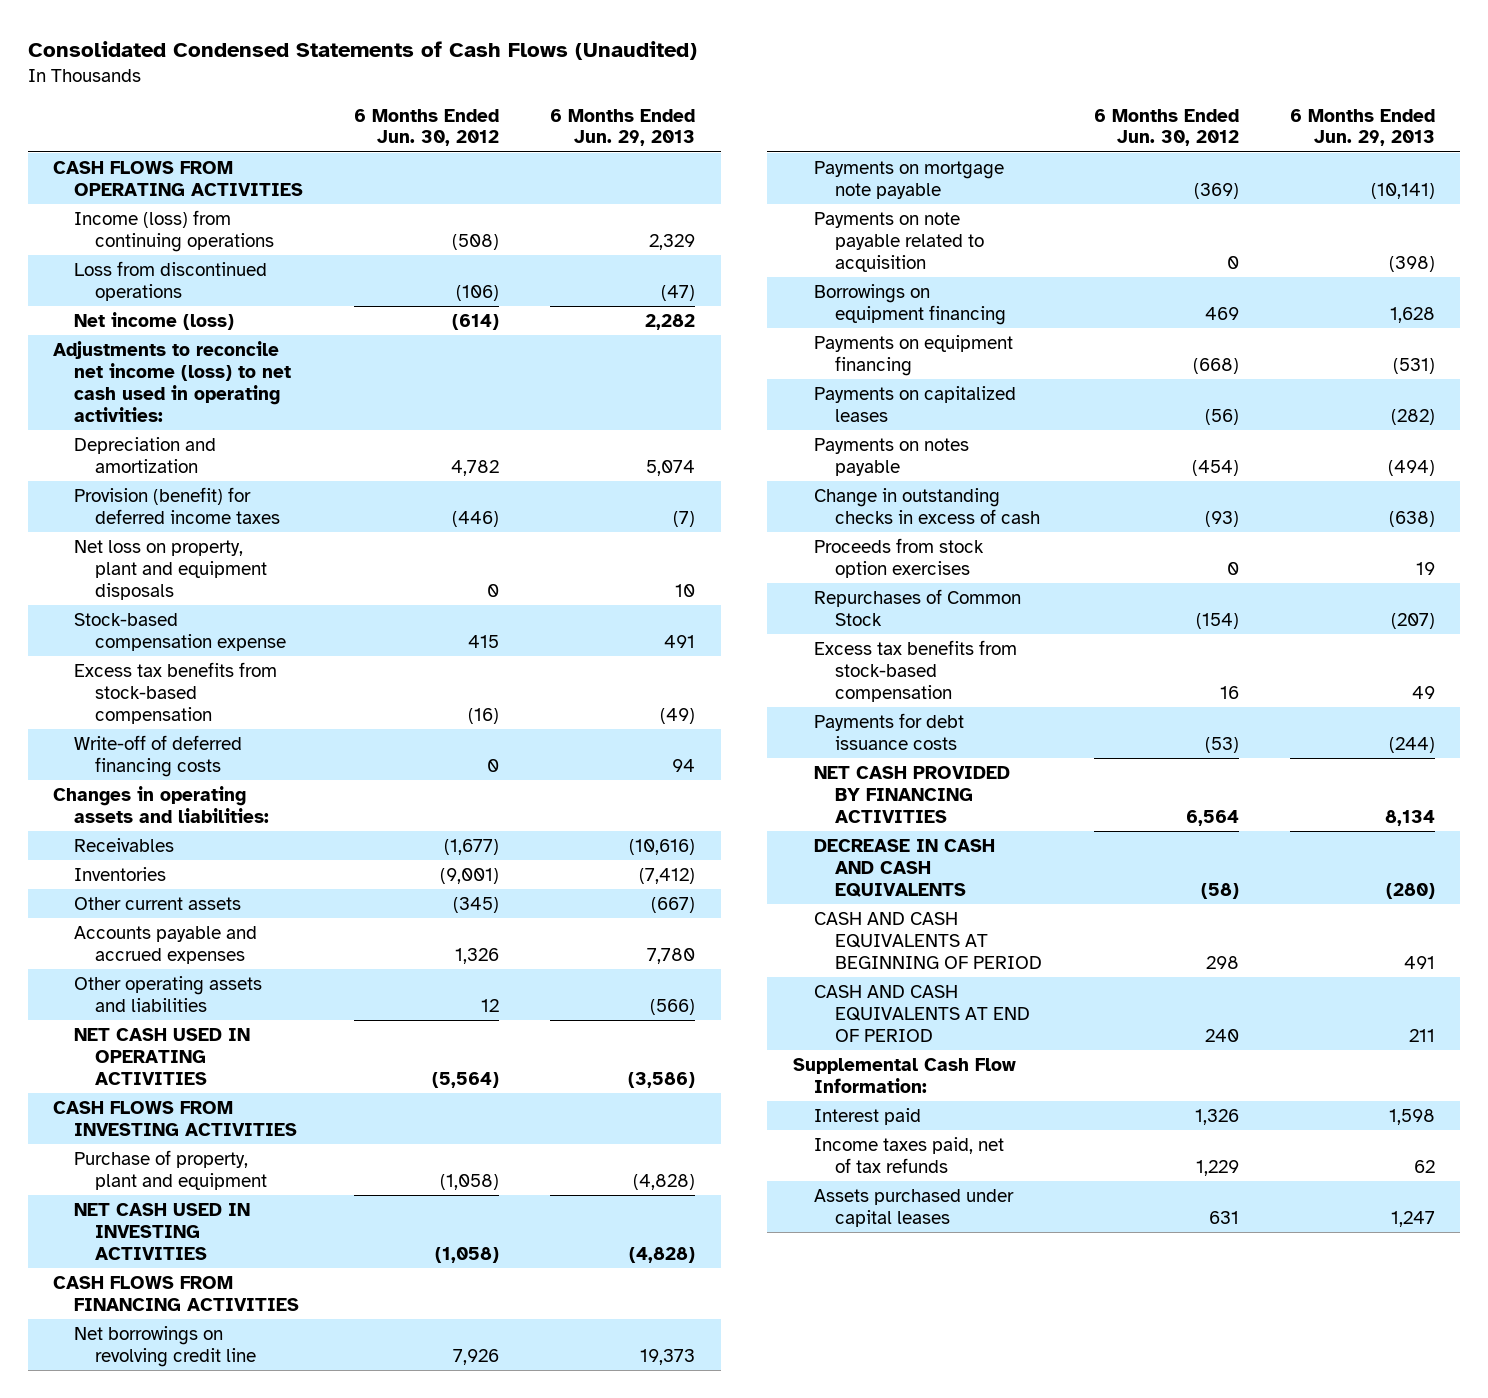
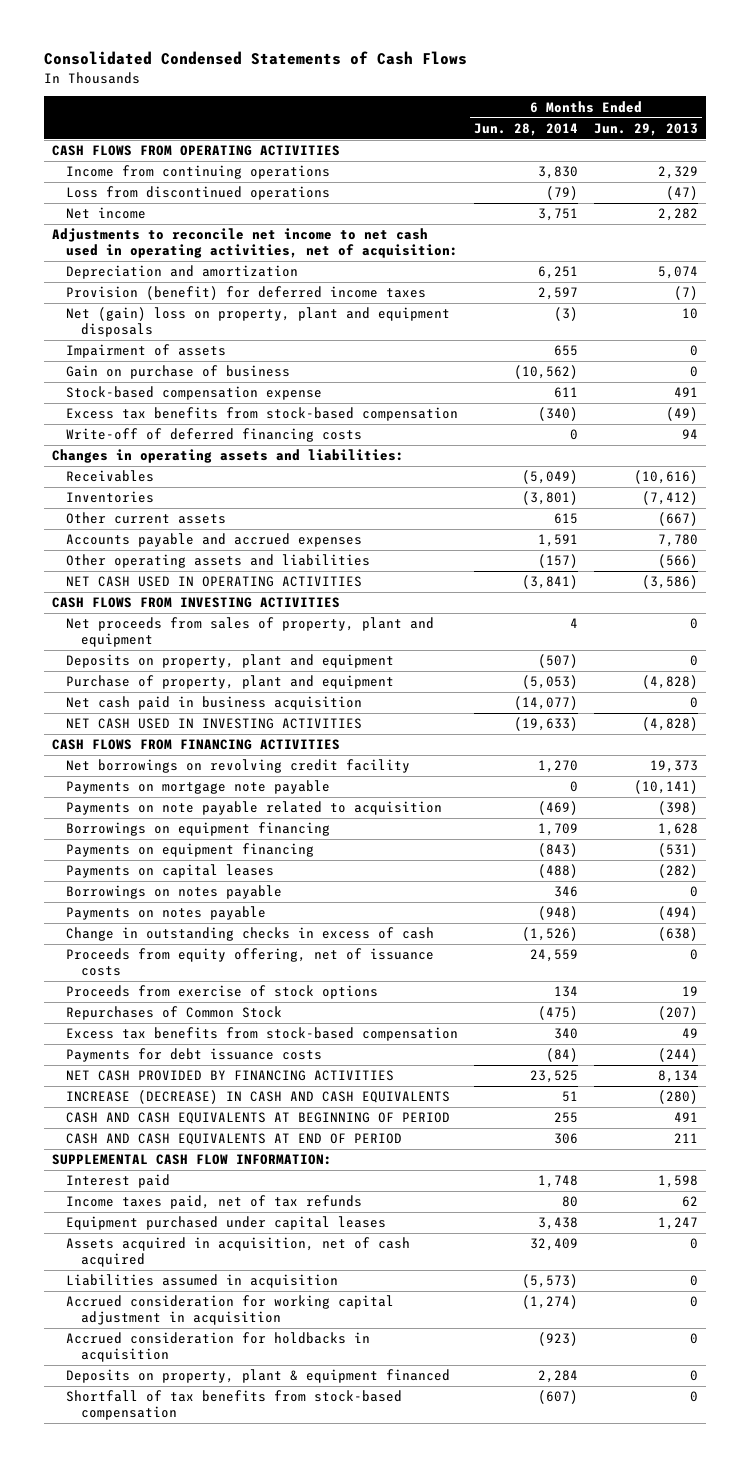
- Consolidated Condensed Statements of Cash Flows (Unaudited)
+ Consolidated Condensed Statements of Cash Flows
- | 6 Months Ended Jun. 30, 2012 | 6 Months Ended Jun. 29, 2013
+ | 6 Months Ended Jun. 28, 2014 | 6 Months Ended Jun. 29, 2013
- Income (loss) from continuing operations | (508) | 2,329
+ Income from continuing operations | 3,830 | 2,329
- Net income (loss) | (614) | 2,282
- Adjustments to reconcile net income (loss) to net cash used in operating activities:
+ Net income | 3,751 | 2,282
+ Adjustments to reconcile net income to net cash used in operating activities, net of acquisition:
- Net loss on property, plant and equipment disposals | 0 | 10
+ Net (gain) loss on property, plant and equipment disposals | (3) | 10
+ Impairment of assets | 655 | 0
+ Gain on purchase of business | (10,562) | 0
+ Net proceeds from sales of property, plant and equipment | 4 | 0
+ Deposits on property, plant and equipment | (507) | 0
+ Net cash paid in business acquisition | (14,077) | 0
- Net borrowings on revolving credit line | 7,926 | 19,373
+ Net borrowings on revolving credit facility | 1,270 | 19,373
- Payments on capitalized leases | (56) | (282)
+ Payments on capital leases | (488) | (282)
+ Borrowings on notes payable | 346 | 0
- Proceeds from stock option exercises | 0 | 19
+ Proceeds from equity offering, net of issuance costs | 24,559 | 0
+ Proceeds from exercise of stock options | 134 | 19
- DECREASE IN CASH AND CASH EQUIVALENTS | (58) | (280)
+ INCREASE (DECREASE) IN CASH AND CASH EQUIVALENTS | 51 | (280)
- Supplemental Cash Flow Information:
+ SUPPLEMENTAL CASH FLOW INFORMATION:
- Assets purchased under capital leases | 631 | 1,247
+ Equipment purchased under capital leases | 3,438 | 1,247
+ Assets acquired in acquisition, net of cash acquired | 32,409 | 0
+ Liabilities assumed in acquisition | (5,573) | 0
+ Accrued consideration for working capital adjustment in acquisition | (1,274) | 0
+ Accrued consideration for holdbacks in acquisition | (923) | 0
+ Deposits on property, plant & equipment financed | 2,284 | 0
+ Shortfall of tax benefits from stock-based compensation | (607) | 0

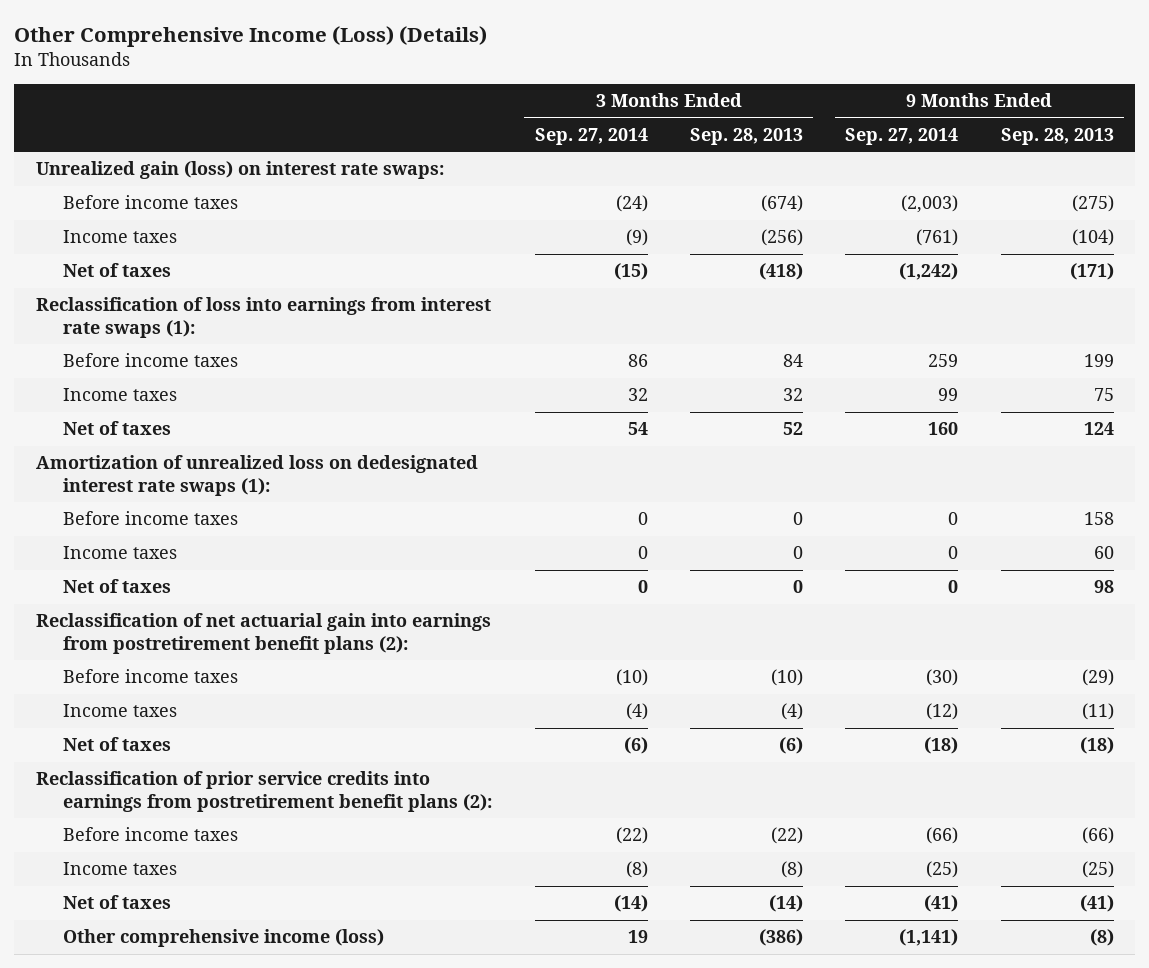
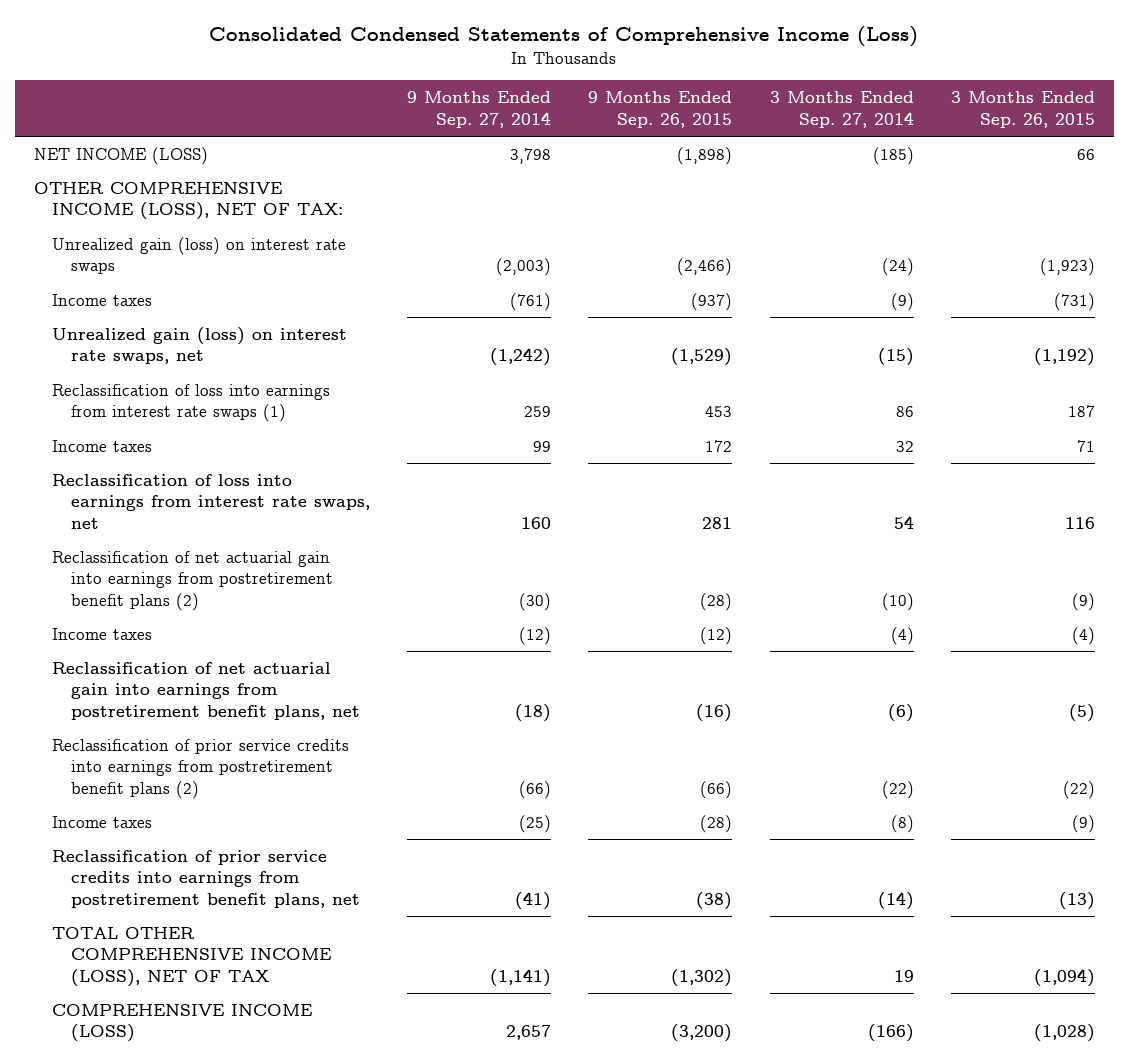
- Other Comprehensive Income (Loss) (Details)
+ Consolidated Condensed Statements of Comprehensive Income (Loss)
- | 3 Months Ended Sep. 27, 2014 | 3 Months Ended Sep. 28, 2013 | 9 Months Ended Sep. 27, 2014 | 9 Months Ended Sep. 28, 2013
+ | 9 Months Ended Sep. 27, 2014 | 9 Months Ended Sep. 26, 2015 | 3 Months Ended Sep. 27, 2014 | 3 Months Ended Sep. 26, 2015
- Unrealized gain (loss) on interest rate swaps:
- Before income taxes | (24) | (674) | (2,003) | (275)
+ NET INCOME (LOSS) | 3,798 | (1,898) | (185) | 66
+ OTHER COMPREHENSIVE INCOME (LOSS), NET OF TAX:
+ Unrealized gain (loss) on interest rate swaps | (2,003) | (2,466) | (24) | (1,923)
- Net of taxes | (15) | (418) | (1,242) | (171)
- Reclassification of loss into earnings from interest rate swaps (1):
- Before income taxes | 86 | 84 | 259 | 199
+ Unrealized gain (loss) on interest rate swaps, net | (1,242) | (1,529) | (15) | (1,192)
+ Reclassification of loss into earnings from interest rate swaps (1) | 259 | 453 | 86 | 187
- Net of taxes | 54 | 52 | 160 | 124
- Amortization of unrealized loss on dedesignated interest rate swaps (1):
- Before income taxes | 0 | 0 | 0 | 158
- Income taxes | 0 | 0 | 0 | 60
- Net of taxes | 0 | 0 | 0 | 98
- Reclassification of net actuarial gain into earnings from postretirement benefit plans (2):
- Before income taxes | (10) | (10) | (30) | (29)
+ Reclassification of loss into earnings from interest rate swaps, net | 160 | 281 | 54 | 116
+ Reclassification of net actuarial gain into earnings from postretirement benefit plans (2) | (30) | (28) | (10) | (9)
- Net of taxes | (6) | (6) | (18) | (18)
- Reclassification of prior service credits into earnings from postretirement benefit plans (2):
- Before income taxes | (22) | (22) | (66) | (66)
+ Reclassification of net actuarial gain into earnings from postretirement benefit plans, net | (18) | (16) | (6) | (5)
+ Reclassification of prior service credits into earnings from postretirement benefit plans (2) | (66) | (66) | (22) | (22)
- Net of taxes | (14) | (14) | (41) | (41)
- Other comprehensive income (loss) | 19 | (386) | (1,141) | (8)
+ Reclassification of prior service credits into earnings from postretirement benefit plans, net | (41) | (38) | (14) | (13)
+ TOTAL OTHER COMPREHENSIVE INCOME (LOSS), NET OF TAX | (1,141) | (1,302) | 19 | (1,094)
+ COMPREHENSIVE INCOME (LOSS) | 2,657 | (3,200) | (166) | (1,028)

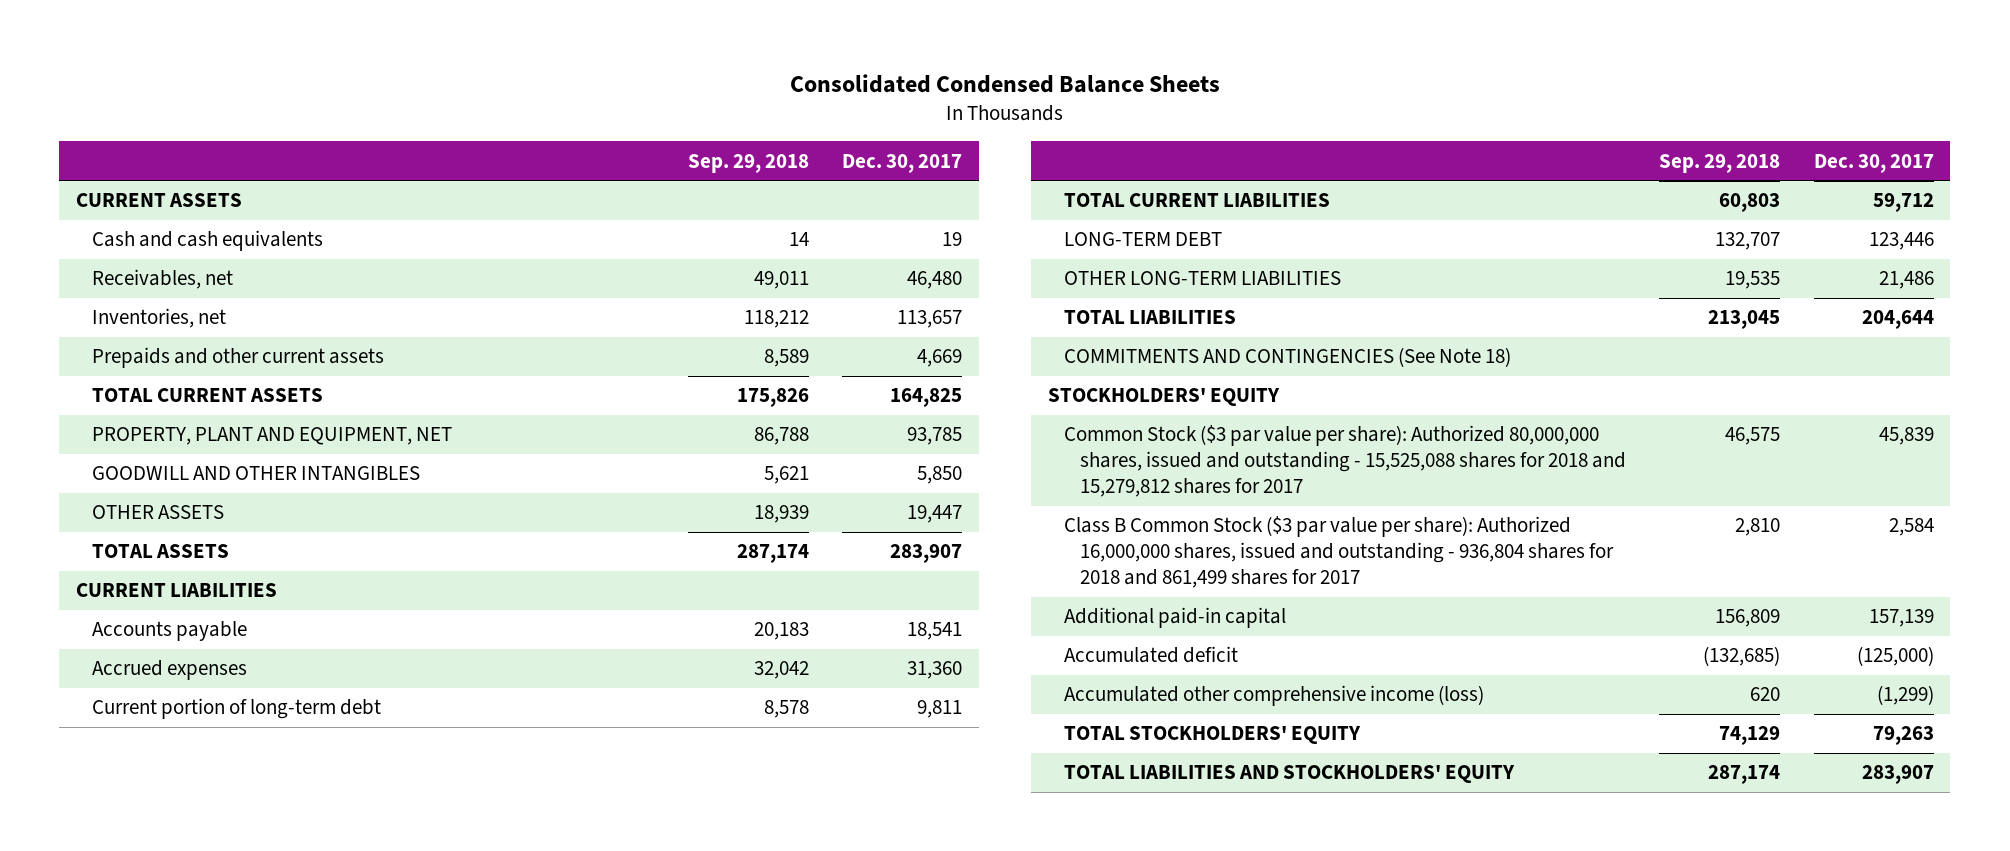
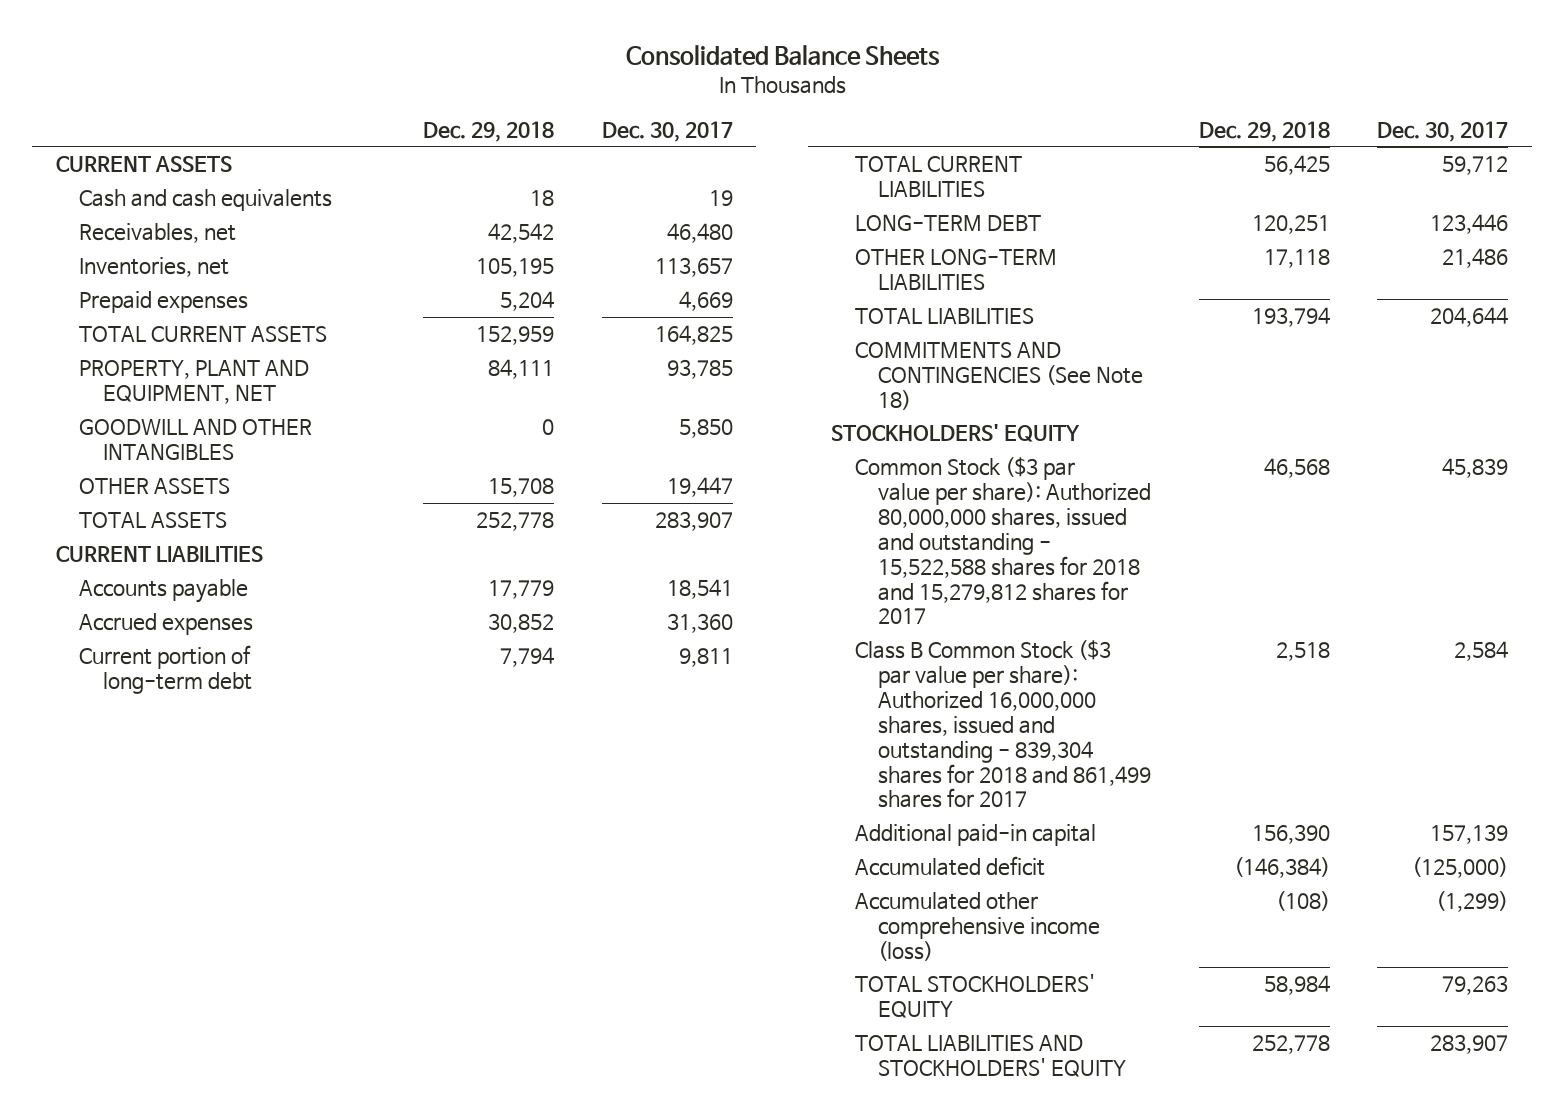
- Consolidated Condensed Balance Sheets
+ Consolidated Balance Sheets
- | Sep. 29, 2018 | Dec. 30, 2017
+ | Dec. 29, 2018 | Dec. 30, 2017
- Prepaids and other current assets | 8,589 | 4,669
+ Prepaid expenses | 5,204 | 4,669
- Common Stock ($3 par value per share): Authorized 80,000,000 shares, issued and outstanding - 15,525,088 shares for 2018 and 15,279,812 shares for 2017 | 46,575 | 45,839
- Class B Common Stock ($3 par value per share): Authorized 16,000,000 shares, issued and outstanding - 936,804 shares for 2018 and 861,499 shares for 2017 | 2,810 | 2,584
+ Common Stock ($3 par value per share): Authorized 80,000,000 shares, issued and outstanding - 15,522,588 shares for 2018 and 15,279,812 shares for 2017 | 46,568 | 45,839
+ Class B Common Stock ($3 par value per share): Authorized 16,000,000 shares, issued and outstanding - 839,304 shares for 2018 and 861,499 shares for 2017 | 2,518 | 2,584

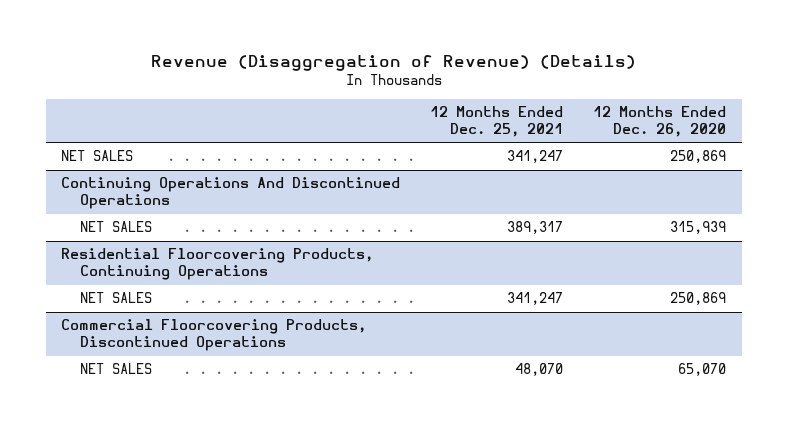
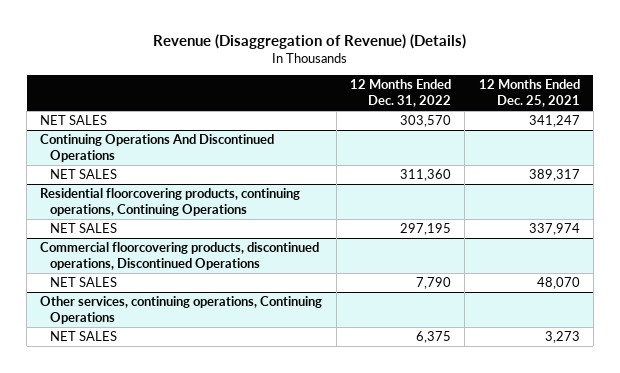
- | 12 Months Ended Dec. 25, 2021 | 12 Months Ended Dec. 26, 2020
+ | 12 Months Ended Dec. 31, 2022 | 12 Months Ended Dec. 25, 2021
- Residential Floorcovering Products, Continuing Operations
- NET SALES | 341,247 | 250,869
- Commercial Floorcovering Products, Discontinued Operations
+ Residential floorcovering products, continuing operations, Continuing Operations
+ NET SALES | 297,195 | 337,974
+ Commercial floorcovering products, discontinued operations, Discontinued Operations
+ Other services, continuing operations, Continuing Operations
+ NET SALES | 6,375 | 3,273

